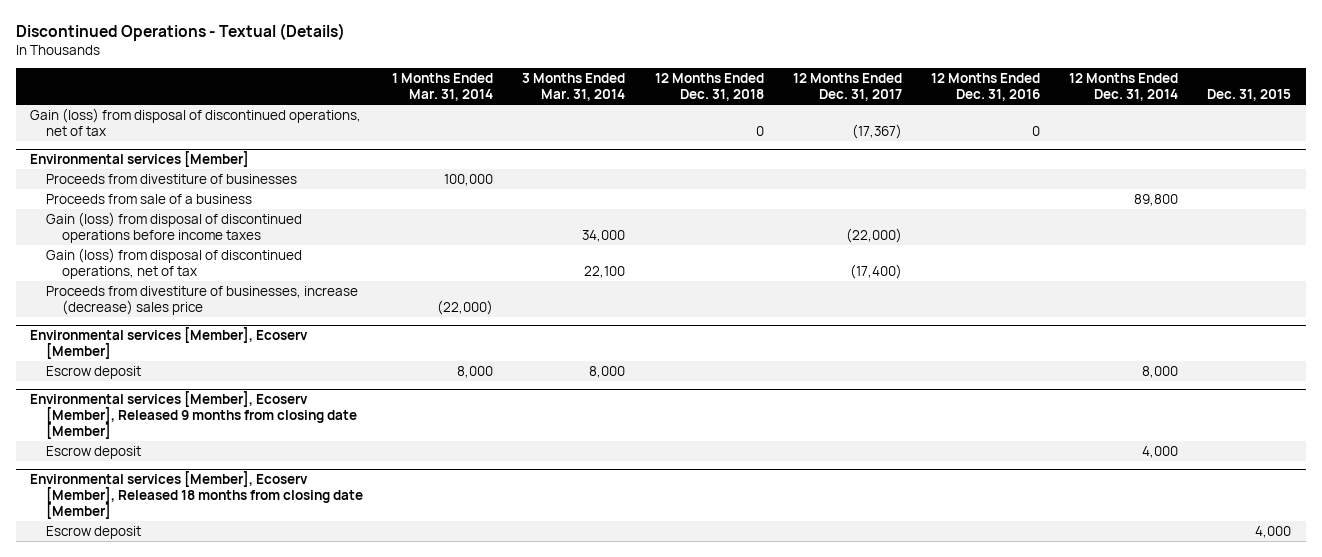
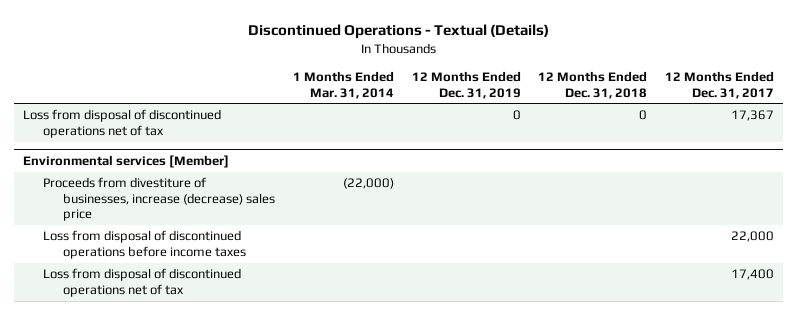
- | 1 Months Ended Mar. 31, 2014 | 3 Months Ended Mar. 31, 2014 | 12 Months Ended Dec. 31, 2018 | 12 Months Ended Dec. 31, 2017 | 12 Months Ended Dec. 31, 2016 | 12 Months Ended Dec. 31, 2014 | Dec. 31, 2015
+ | 1 Months Ended Mar. 31, 2014 | 12 Months Ended Dec. 31, 2019 | 12 Months Ended Dec. 31, 2018 | 12 Months Ended Dec. 31, 2017
- Gain (loss) from disposal of discontinued operations, net of tax | | | 0 | (17,367) | 0 | |
+ Loss from disposal of discontinued operations net of tax | | 0 | 0 | 17,367
@ Environmental services [Member]
- Proceeds from divestiture of businesses | 100,000 | | | | | |
- Proceeds from sale of a business | | | | | | 89,800 |
- Gain (loss) from disposal of discontinued operations before income taxes | | 34,000 | | (22,000) | | |
- Gain (loss) from disposal of discontinued operations, net of tax | | 22,100 | | (17,400) | | |
- Environmental services [Member], Ecoserv [Member]
- Escrow deposit | 8,000 | 8,000 | | | | 8,000 |
- Environmental services [Member], Ecoserv [Member], Released 9 months from closing date [Member]
- Escrow deposit | | | | | | 4,000 |
- Environmental services [Member], Ecoserv [Member], Released 18 months from closing date [Member]
- Escrow deposit | | | | | | | 4,000
@ Environmental services [Member]
+ Loss from disposal of discontinued operations before income taxes | | | | 22,000
+ Loss from disposal of discontinued operations net of tax | | | | 17,400

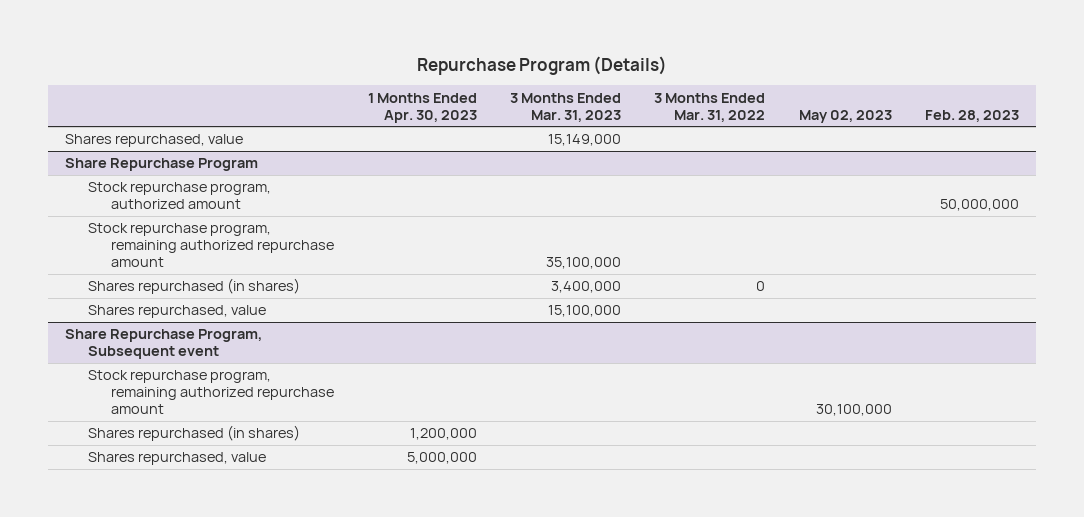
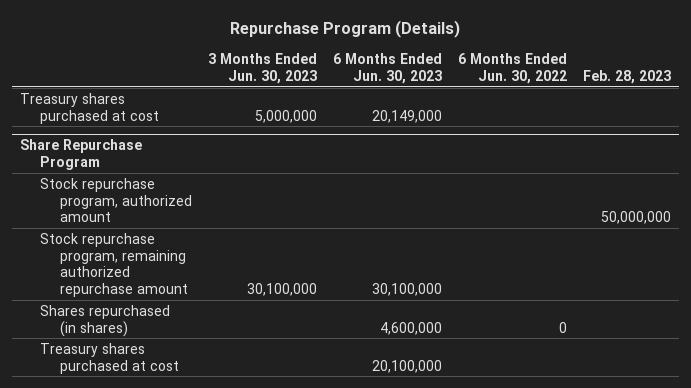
- | 1 Months Ended Apr. 30, 2023 | 3 Months Ended Mar. 31, 2023 | 3 Months Ended Mar. 31, 2022 | May 02, 2023 | Feb. 28, 2023
+ | 3 Months Ended Jun. 30, 2023 | 6 Months Ended Jun. 30, 2023 | 6 Months Ended Jun. 30, 2022 | Feb. 28, 2023
- Shares repurchased, value | | 15,149,000 | | |
+ Treasury shares purchased at cost | 5,000,000 | 20,149,000 | |
@ Share Repurchase Program
- Shares repurchased, value | | 15,100,000 | | |
- Share Repurchase Program, Subsequent event
- Stock repurchase program, remaining authorized repurchase amount | | | | 30,100,000 |
- Shares repurchased (in shares) | 1,200,000 | | | |
- Shares repurchased, value | 5,000,000 | | | |
@ Share Repurchase Program
+ Treasury shares purchased at cost | | 20,100,000 | |

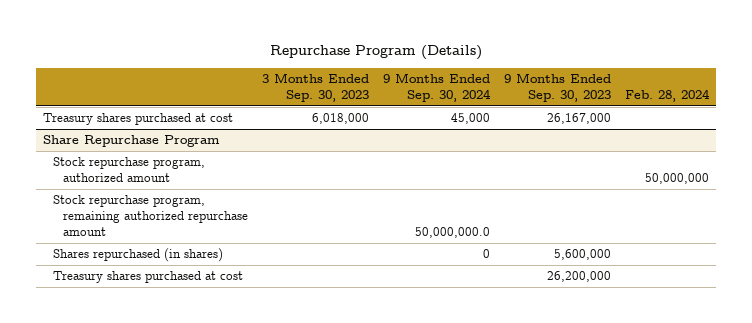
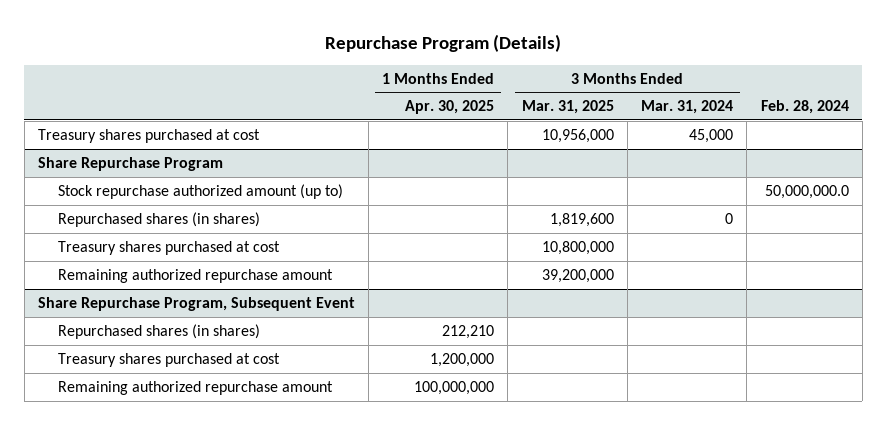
- | 3 Months Ended Sep. 30, 2023 | 9 Months Ended Sep. 30, 2024 | 9 Months Ended Sep. 30, 2023 | Feb. 28, 2024
+ | 1 Months Ended Apr. 30, 2025 | 3 Months Ended Mar. 31, 2025 | 3 Months Ended Mar. 31, 2024 | Feb. 28, 2024
@ Share Repurchase Program
- Stock repurchase program, authorized amount | | | | 50,000,000
- Stock repurchase program, remaining authorized repurchase amount | | 50,000,000.0 | |
- Shares repurchased (in shares) | | 0 | 5,600,000 |
+ Stock repurchase authorized amount (up to) | | | | 50,000,000.0
+ Repurchased shares (in shares) | | 1,819,600 | 0 |
+ Remaining authorized repurchase amount | | 39,200,000 | |
+ Share Repurchase Program, Subsequent Event
+ Repurchased shares (in shares) | 212,210 | | |
+ Treasury shares purchased at cost | 1,200,000 | | |
+ Remaining authorized repurchase amount | 100,000,000 | | |

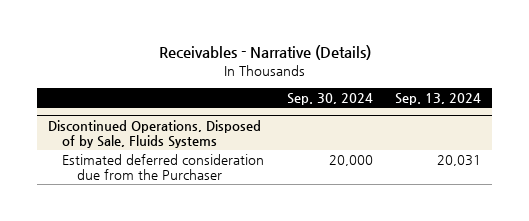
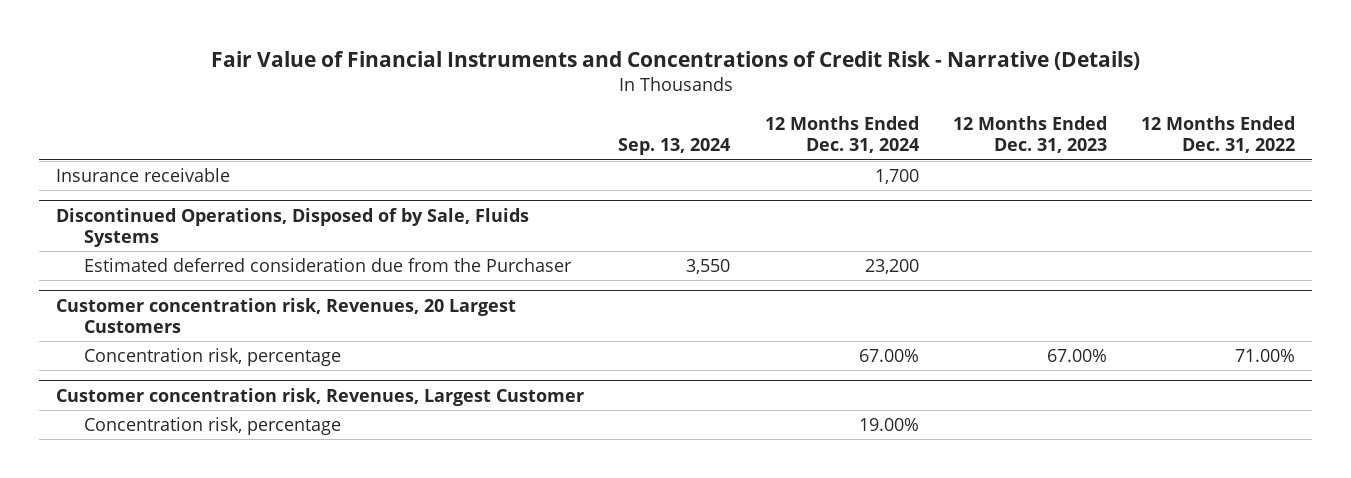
- Receivables - Narrative (Details)
+ Fair Value of Financial Instruments and Concentrations of Credit Risk - Narrative (Details)
- | Sep. 30, 2024 | Sep. 13, 2024
+ | Sep. 13, 2024 | 12 Months Ended Dec. 31, 2024 | 12 Months Ended Dec. 31, 2023 | 12 Months Ended Dec. 31, 2022
+ Insurance receivable | | 1,700 | |
@ Discontinued Operations, Disposed of by Sale, Fluids Systems
- Estimated deferred consideration due from the Purchaser | 20,000 | 20,031
+ Estimated deferred consideration due from the Purchaser | 3,550 | 23,200 | |
+ Customer concentration risk, Revenues, 20 Largest Customers
+ Concentration risk, percentage | | 67.00% | 67.00% | 71.00%
+ Customer concentration risk, Revenues, Largest Customer
+ Concentration risk, percentage | | 19.00% | |

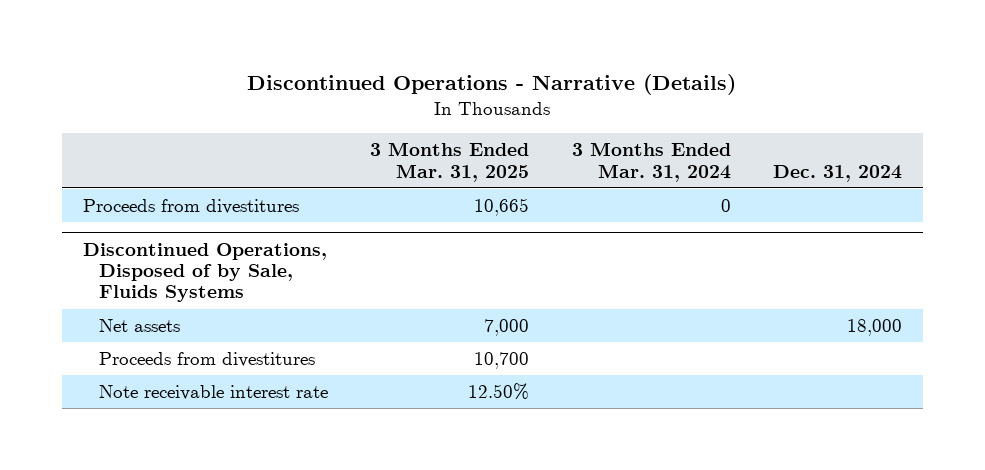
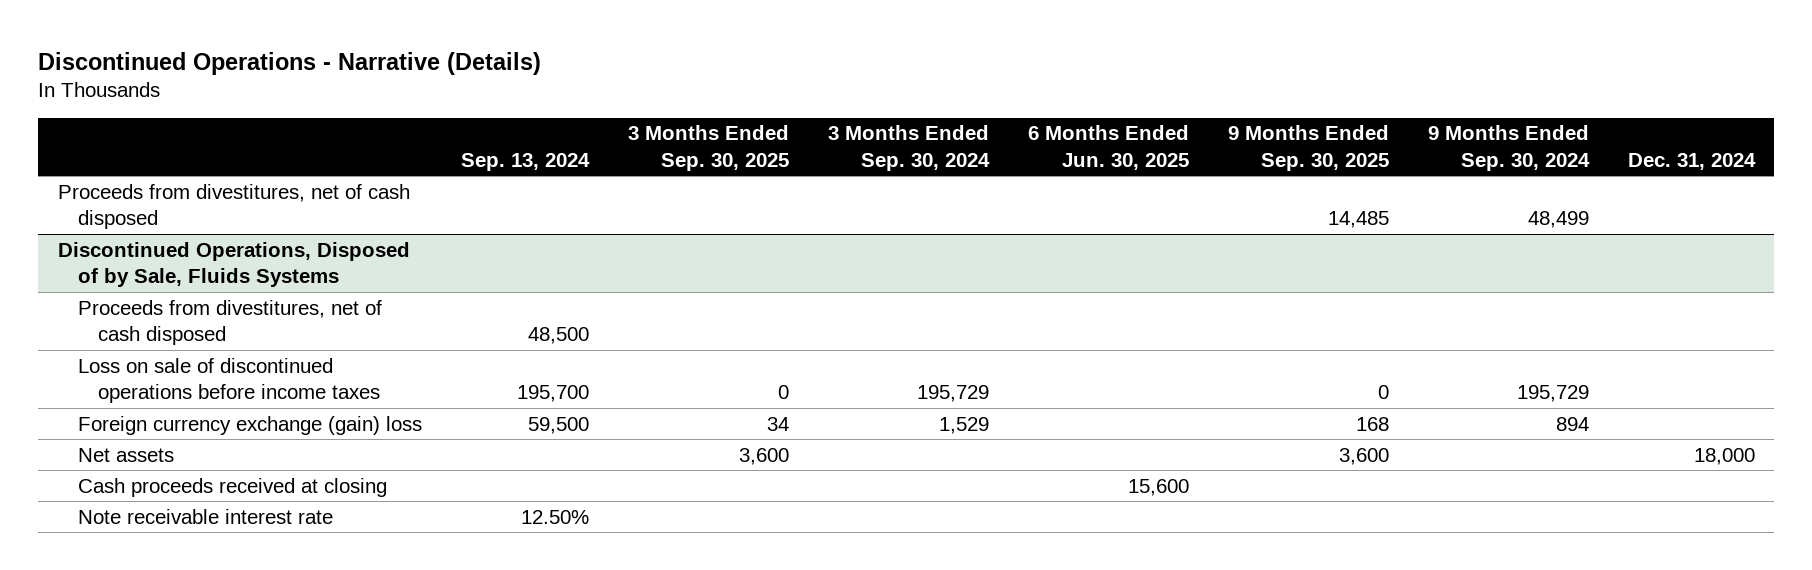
- | 3 Months Ended Mar. 31, 2025 | 3 Months Ended Mar. 31, 2024 | Dec. 31, 2024
+ | Sep. 13, 2024 | 3 Months Ended Sep. 30, 2025 | 3 Months Ended Sep. 30, 2024 | 6 Months Ended Jun. 30, 2025 | 9 Months Ended Sep. 30, 2025 | 9 Months Ended Sep. 30, 2024 | Dec. 31, 2024
- Proceeds from divestitures | 10,665 | 0 |
+ Proceeds from divestitures, net of cash disposed | | | | | 14,485 | 48,499 |
@ Discontinued Operations, Disposed of by Sale, Fluids Systems
+ Proceeds from divestitures, net of cash disposed | 48,500 | | | | | |
+ Loss on sale of discontinued operations before income taxes | 195,700 | 0 | 195,729 | | 0 | 195,729 |
+ Foreign currency exchange (gain) loss | 59,500 | 34 | 1,529 | | 168 | 894 |
- Proceeds from divestitures | 10,700 | |
+ Cash proceeds received at closing | | | | 15,600 | | |

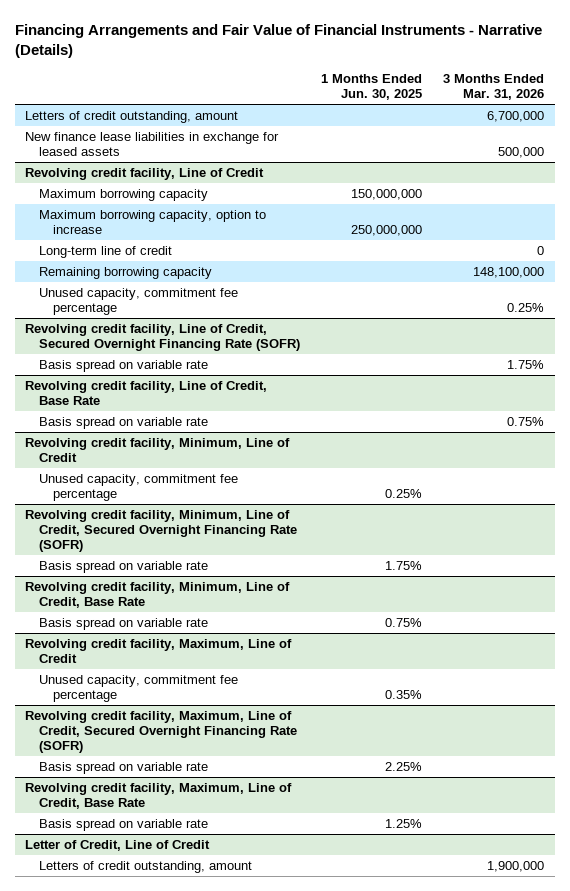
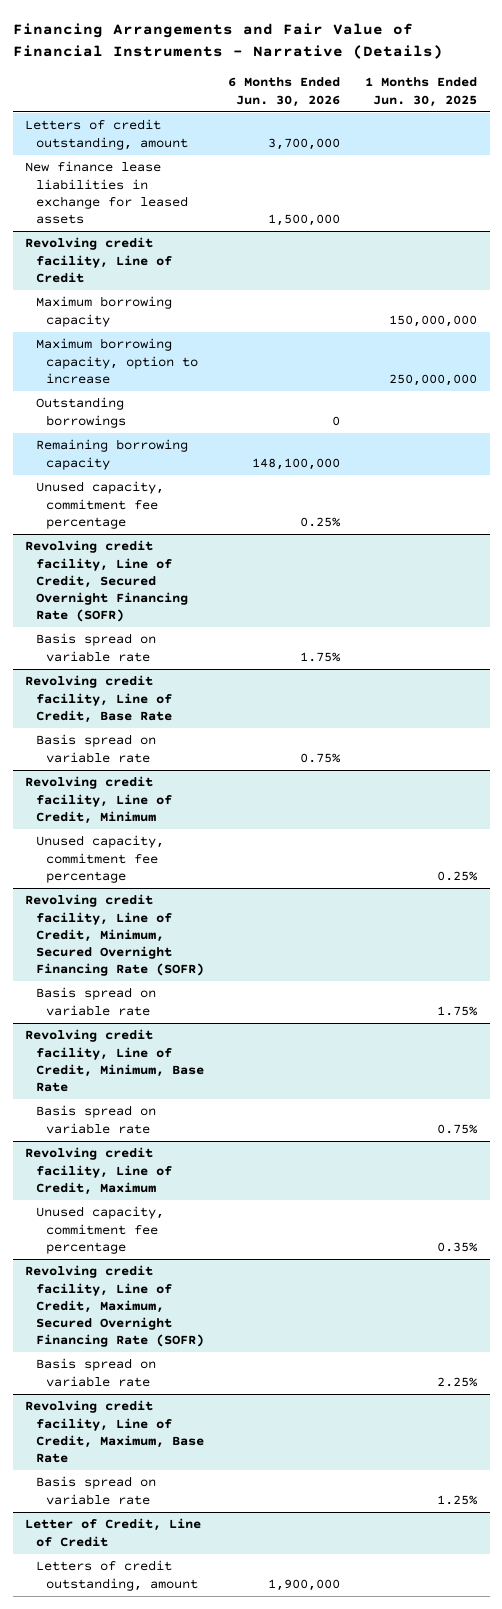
- | 1 Months Ended Jun. 30, 2025 | 3 Months Ended Mar. 31, 2026
+ | 6 Months Ended Jun. 30, 2026 | 1 Months Ended Jun. 30, 2025
@ Revolving credit facility, Line of Credit
- Long-term line of credit | | 0
+ Outstanding borrowings | 0 |
- Revolving credit facility, Minimum, Line of Credit
+ Revolving credit facility, Line of Credit, Minimum
- Revolving credit facility, Minimum, Line of Credit, Secured Overnight Financing Rate (SOFR)
+ Revolving credit facility, Line of Credit, Minimum, Secured Overnight Financing Rate (SOFR)
- Revolving credit facility, Minimum, Line of Credit, Base Rate
+ Revolving credit facility, Line of Credit, Minimum, Base Rate
- Revolving credit facility, Maximum, Line of Credit
+ Revolving credit facility, Line of Credit, Maximum
- Revolving credit facility, Maximum, Line of Credit, Secured Overnight Financing Rate (SOFR)
+ Revolving credit facility, Line of Credit, Maximum, Secured Overnight Financing Rate (SOFR)
- Revolving credit facility, Maximum, Line of Credit, Base Rate
+ Revolving credit facility, Line of Credit, Maximum, Base Rate

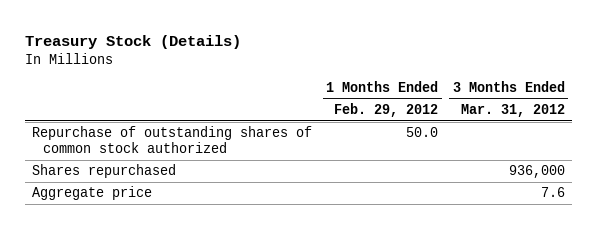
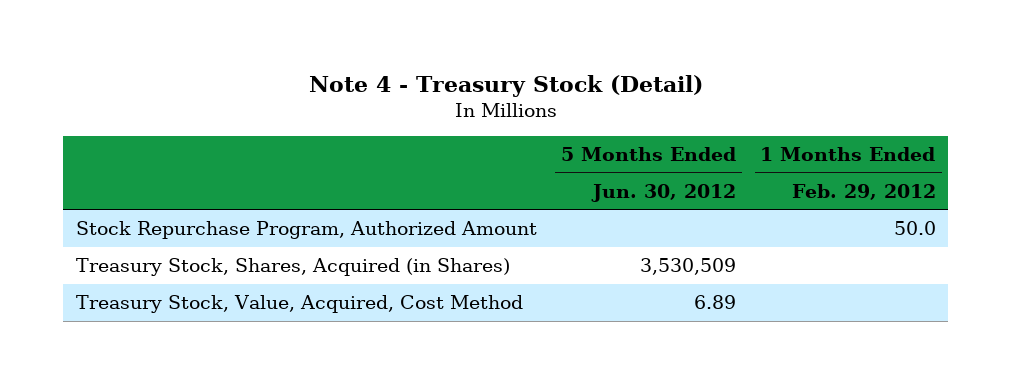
- Treasury Stock (Details)
+ Note 4 - Treasury Stock (Detail)
- | 1 Months Ended Feb. 29, 2012 | 3 Months Ended Mar. 31, 2012
+ | 5 Months Ended Jun. 30, 2012 | 1 Months Ended Feb. 29, 2012
- Repurchase of outstanding shares of common stock authorized | 50.0 |
- Shares repurchased | | 936,000
- Aggregate price | | 7.6
+ Stock Repurchase Program, Authorized Amount | | 50.0
+ Treasury Stock, Shares, Acquired (in Shares) | 3,530,509 |
+ Treasury Stock, Value, Acquired, Cost Method | 6.89 |

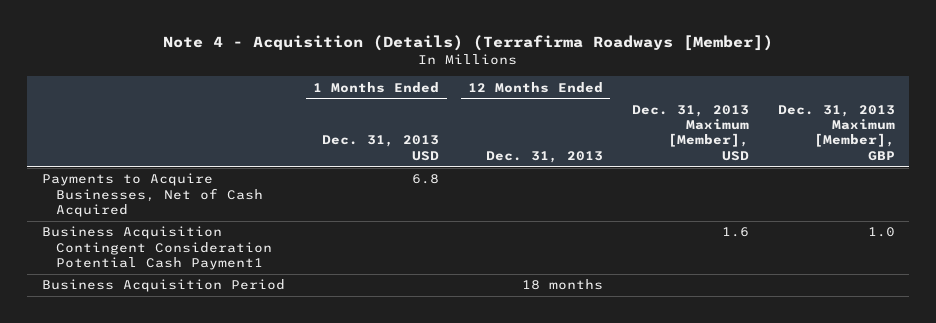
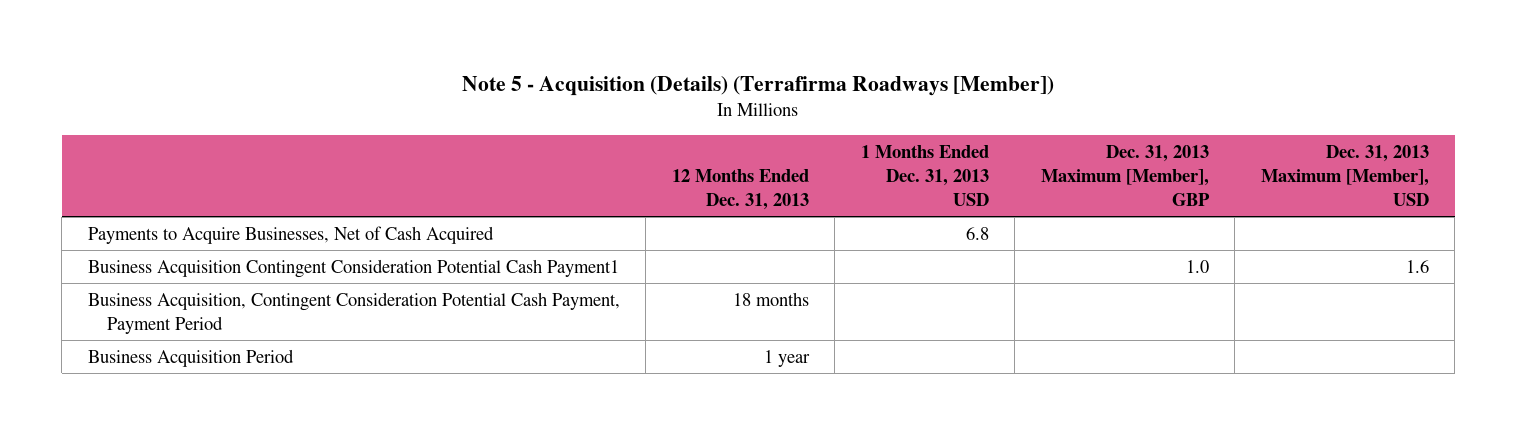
- Note 4 - Acquisition (Details) (Terrafirma Roadways [Member])
+ Note 5 - Acquisition (Details) (Terrafirma Roadways [Member])
- | 1 Months Ended Dec. 31, 2013 USD | 12 Months Ended Dec. 31, 2013 | Dec. 31, 2013 Maximum [Member], USD | Dec. 31, 2013 Maximum [Member], GBP
+ | 12 Months Ended Dec. 31, 2013 | 1 Months Ended Dec. 31, 2013 USD | Dec. 31, 2013 Maximum [Member], GBP | Dec. 31, 2013 Maximum [Member], USD
- Business Acquisition Period | | 18 months | |
+ Business Acquisition, Contingent Consideration Potential Cash Payment, Payment Period | 18 months | | |
+ Business Acquisition Period | 1 year | | |

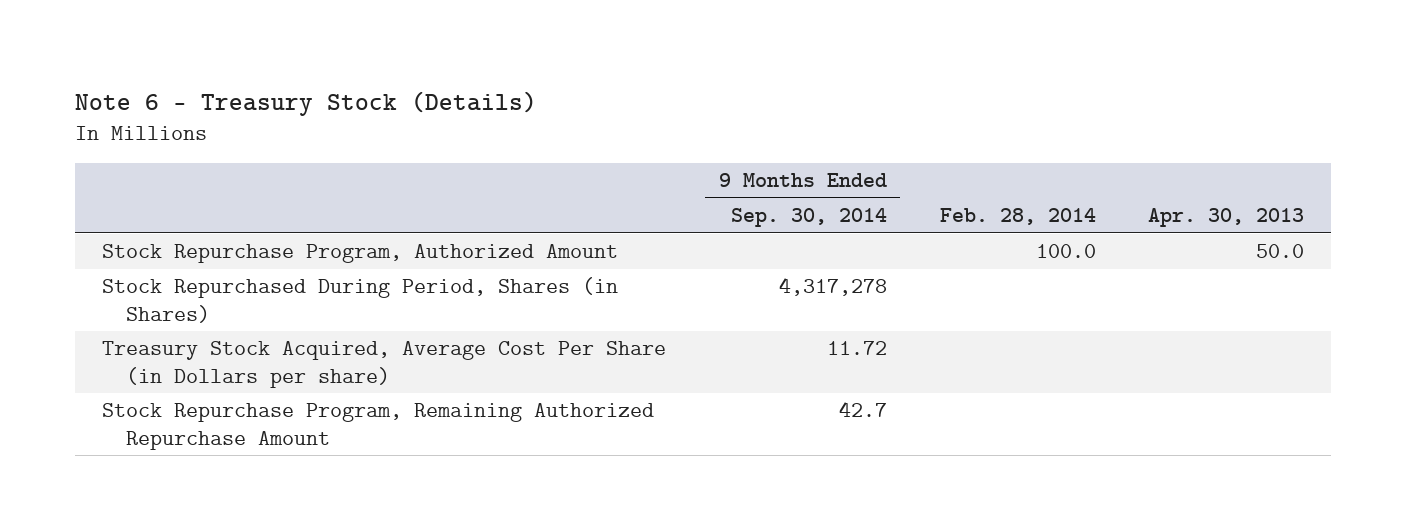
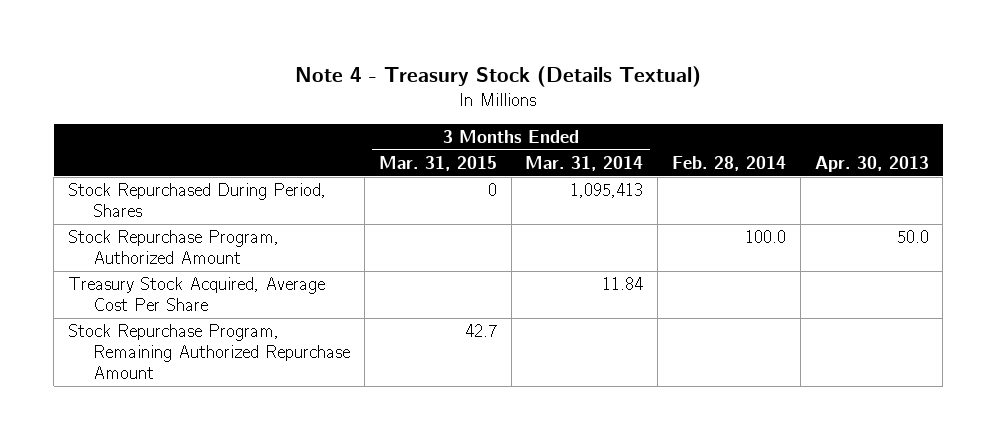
- Note 6 - Treasury Stock (Details)
+ Note 4 - Treasury Stock (Details Textual)
- | 9 Months Ended Sep. 30, 2014 | Feb. 28, 2014 | Apr. 30, 2013
+ | 3 Months Ended Mar. 31, 2015 | 3 Months Ended Mar. 31, 2014 | Feb. 28, 2014 | Apr. 30, 2013
+ Stock Repurchased During Period, Shares | 0 | 1,095,413 | |
- Stock Repurchased During Period, Shares (in Shares) | 4,317,278 | |
- Treasury Stock Acquired, Average Cost Per Share (in Dollars per share) | 11.72 | |
+ Treasury Stock Acquired, Average Cost Per Share | | 11.84 | |

